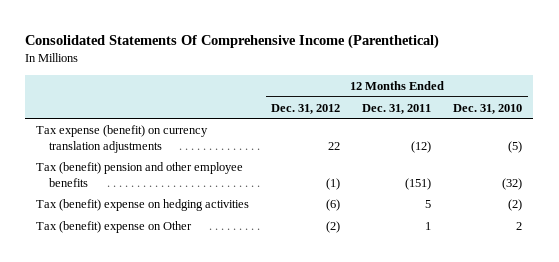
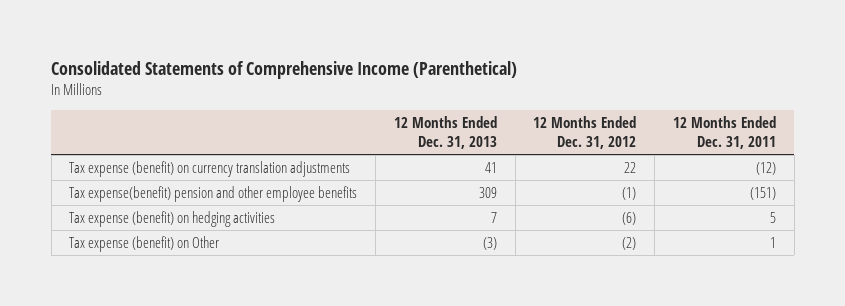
- Consolidated Statements Of Comprehensive Income (Parenthetical)
+ Consolidated Statements of Comprehensive Income (Parenthetical)
- | 12 Months Ended Dec. 31, 2012 | 12 Months Ended Dec. 31, 2011 | 12 Months Ended Dec. 31, 2010
+ | 12 Months Ended Dec. 31, 2013 | 12 Months Ended Dec. 31, 2012 | 12 Months Ended Dec. 31, 2011
- Tax (benefit) pension and other employee benefits | (1) | (151) | (32)
- Tax (benefit) expense on hedging activities | (6) | 5 | (2)
- Tax (benefit) expense on Other | (2) | 1 | 2
+ Tax expense(benefit) pension and other employee benefits | 309 | (1) | (151)
+ Tax expense (benefit) on hedging activities | 7 | (6) | 5
+ Tax expense (benefit) on Other | (3) | (2) | 1

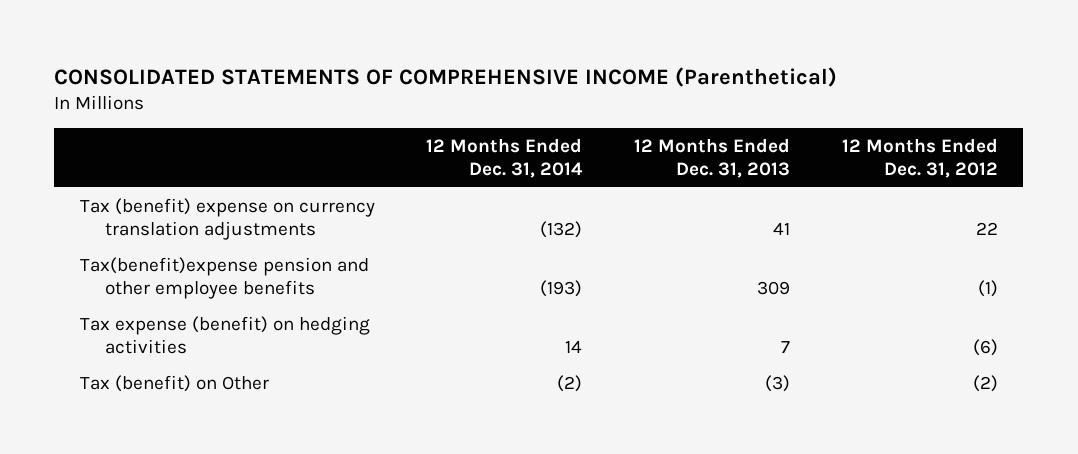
- Consolidated Statements of Comprehensive Income (Parenthetical)
+ CONSOLIDATED STATEMENTS OF COMPREHENSIVE INCOME (Parenthetical)
- | 12 Months Ended Dec. 31, 2013 | 12 Months Ended Dec. 31, 2012 | 12 Months Ended Dec. 31, 2011
+ | 12 Months Ended Dec. 31, 2014 | 12 Months Ended Dec. 31, 2013 | 12 Months Ended Dec. 31, 2012
- Tax expense (benefit) on currency translation adjustments | 41 | 22 | (12)
- Tax expense(benefit) pension and other employee benefits | 309 | (1) | (151)
+ Tax (benefit) expense on currency translation adjustments | (132) | 41 | 22
+ Tax(benefit)expense pension and other employee benefits | (193) | 309 | (1)
- Tax expense (benefit) on Other | (3) | (2) | 1
+ Tax (benefit) on Other | (2) | (3) | (2)

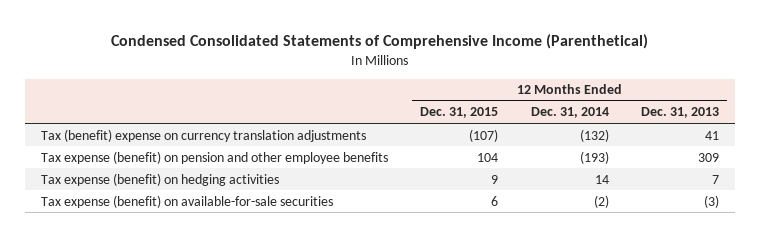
- CONSOLIDATED STATEMENTS OF COMPREHENSIVE INCOME (Parenthetical)
+ Condensed Consolidated Statements of Comprehensive Income (Parenthetical)
- | 12 Months Ended Dec. 31, 2014 | 12 Months Ended Dec. 31, 2013 | 12 Months Ended Dec. 31, 2012
+ | 12 Months Ended Dec. 31, 2015 | 12 Months Ended Dec. 31, 2014 | 12 Months Ended Dec. 31, 2013
- Tax(benefit)expense pension and other employee benefits | (193) | 309 | (1)
+ Tax expense (benefit) on pension and other employee benefits | 104 | (193) | 309
- Tax (benefit) on Other | (2) | (3) | (2)
+ Tax expense (benefit) on available-for-sale securities | 6 | (2) | (3)

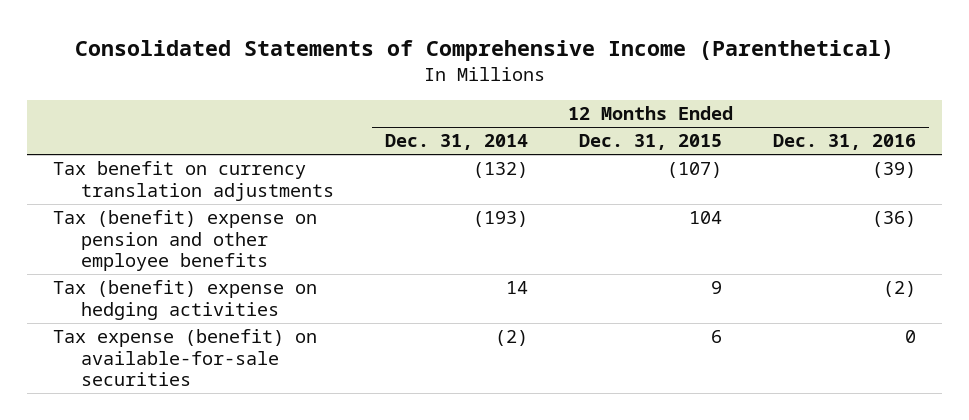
- Condensed Consolidated Statements of Comprehensive Income (Parenthetical)
+ Consolidated Statements of Comprehensive Income (Parenthetical)
- | 12 Months Ended Dec. 31, 2015 | 12 Months Ended Dec. 31, 2014 | 12 Months Ended Dec. 31, 2013
+ | 12 Months Ended Dec. 31, 2014 | 12 Months Ended Dec. 31, 2015 | 12 Months Ended Dec. 31, 2016
- Tax (benefit) expense on currency translation adjustments | (107) | (132) | 41
- Tax expense (benefit) on pension and other employee benefits | 104 | (193) | 309
- Tax expense (benefit) on hedging activities | 9 | 14 | 7
+ Tax benefit on currency translation adjustments | (132) | (107) | (39)
+ Tax (benefit) expense on pension and other employee benefits | (193) | 104 | (36)
+ Tax (benefit) expense on hedging activities | 14 | 9 | (2)

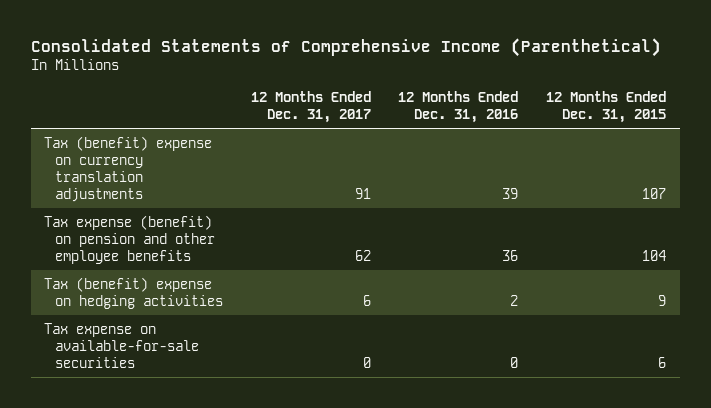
- | 12 Months Ended Dec. 31, 2014 | 12 Months Ended Dec. 31, 2015 | 12 Months Ended Dec. 31, 2016
+ | 12 Months Ended Dec. 31, 2017 | 12 Months Ended Dec. 31, 2016 | 12 Months Ended Dec. 31, 2015
- Tax benefit on currency translation adjustments | (132) | (107) | (39)
- Tax (benefit) expense on pension and other employee benefits | (193) | 104 | (36)
- Tax (benefit) expense on hedging activities | 14 | 9 | (2)
- Tax expense (benefit) on available-for-sale securities | (2) | 6 | 0
+ Tax (benefit) expense on currency translation adjustments | 91 | 39 | 107
+ Tax expense (benefit) on pension and other employee benefits | 62 | 36 | 104
+ Tax (benefit) expense on hedging activities | 6 | 2 | 9
+ Tax expense on available-for-sale securities | 0 | 0 | 6

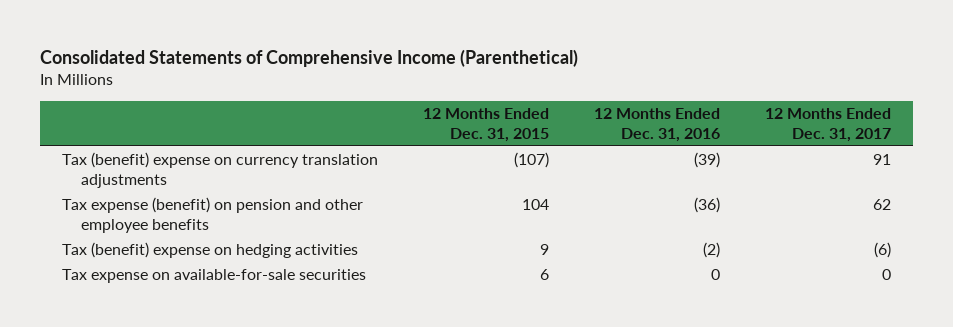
- | 12 Months Ended Dec. 31, 2017 | 12 Months Ended Dec. 31, 2016 | 12 Months Ended Dec. 31, 2015
+ | 12 Months Ended Dec. 31, 2015 | 12 Months Ended Dec. 31, 2016 | 12 Months Ended Dec. 31, 2017
- Tax (benefit) expense on currency translation adjustments | 91 | 39 | 107
- Tax expense (benefit) on pension and other employee benefits | 62 | 36 | 104
- Tax (benefit) expense on hedging activities | 6 | 2 | 9
+ Tax (benefit) expense on currency translation adjustments | (107) | (39) | 91
+ Tax expense (benefit) on pension and other employee benefits | 104 | (36) | 62
+ Tax (benefit) expense on hedging activities | 9 | (2) | (6)

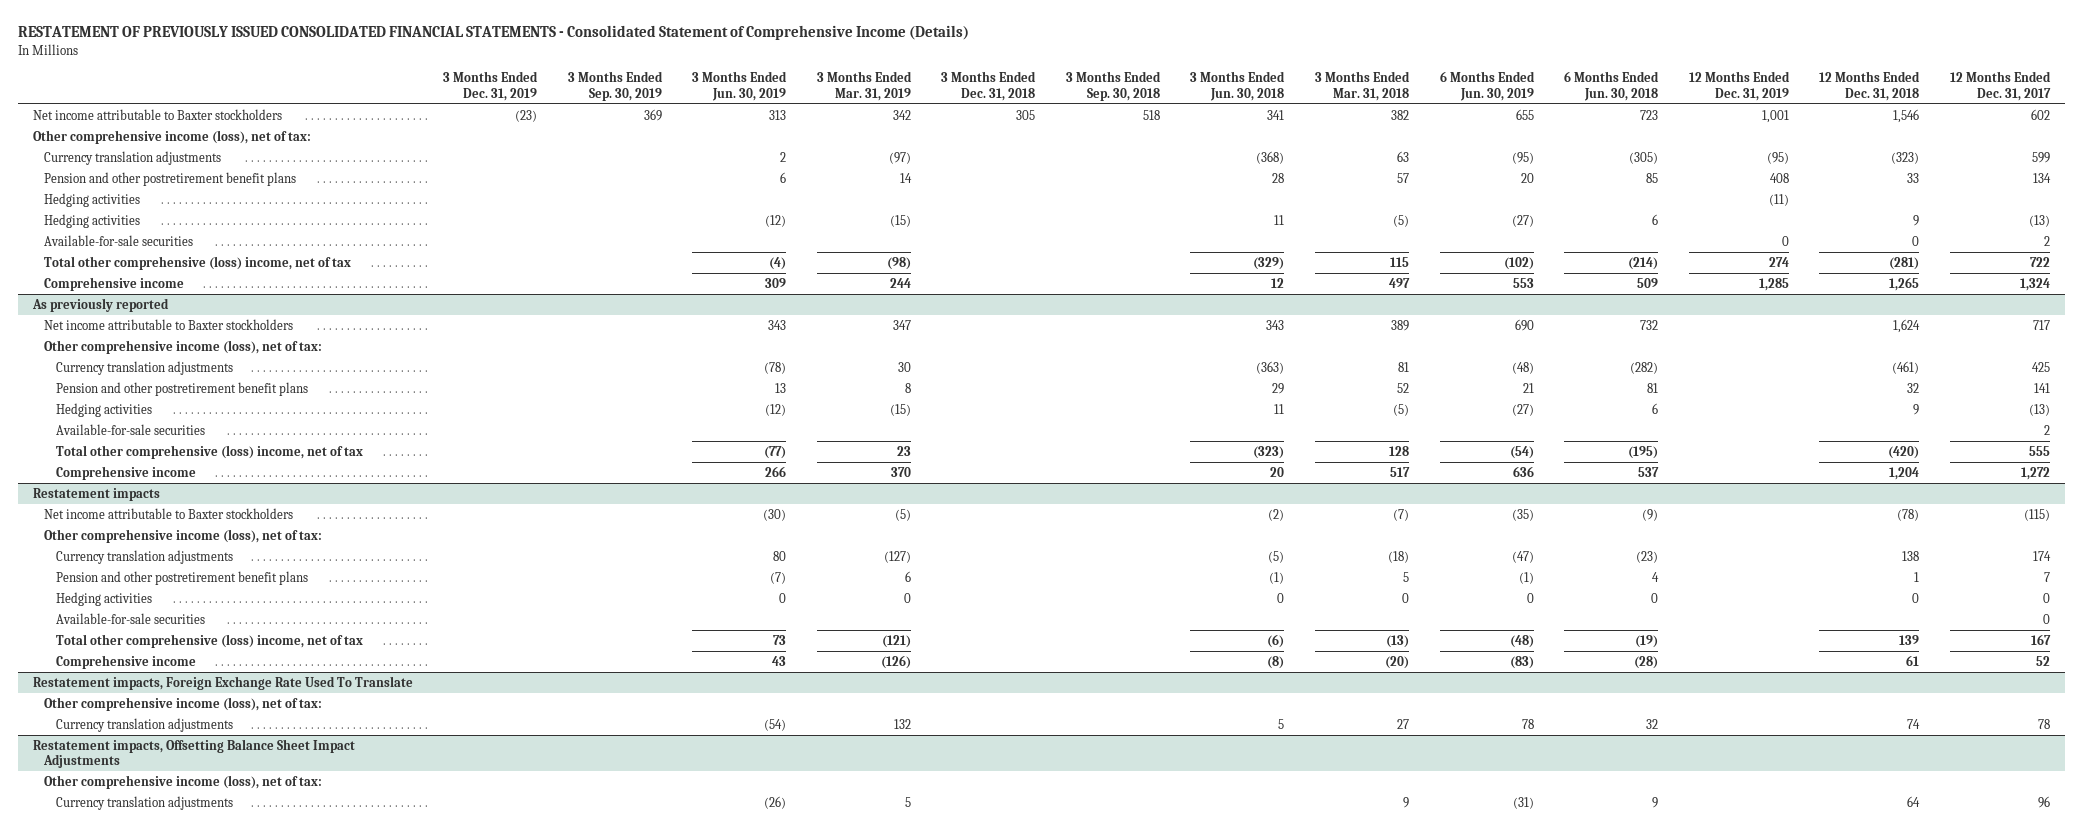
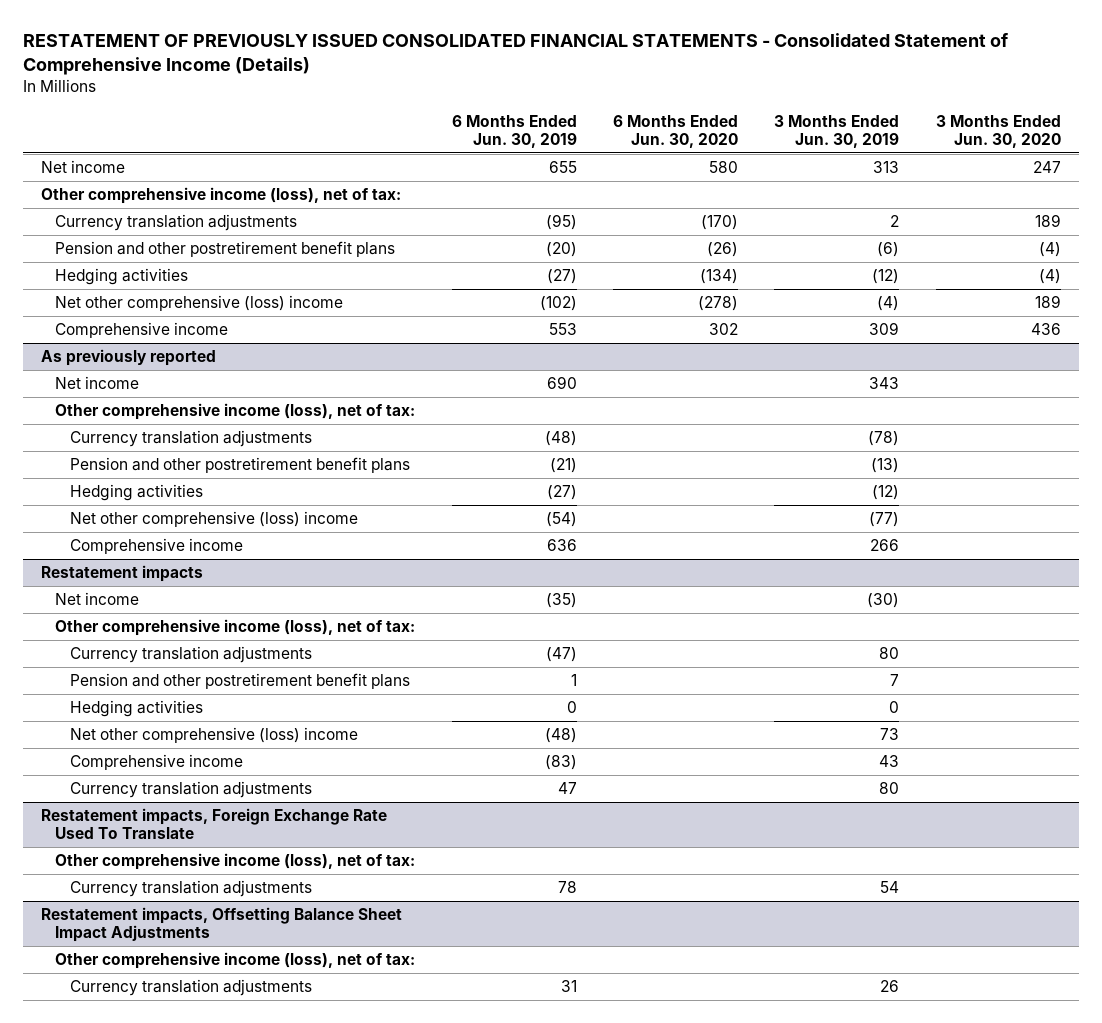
- | 3 Months Ended Dec. 31, 2019 | 3 Months Ended Sep. 30, 2019 | 3 Months Ended Jun. 30, 2019 | 3 Months Ended Mar. 31, 2019 | 3 Months Ended Dec. 31, 2018 | 3 Months Ended Sep. 30, 2018 | 3 Months Ended Jun. 30, 2018 | 3 Months Ended Mar. 31, 2018 | 6 Months Ended Jun. 30, 2019 | 6 Months Ended Jun. 30, 2018 | 12 Months Ended Dec. 31, 2019 | 12 Months Ended Dec. 31, 2018 | 12 Months Ended Dec. 31, 2017
+ | 6 Months Ended Jun. 30, 2019 | 6 Months Ended Jun. 30, 2020 | 3 Months Ended Jun. 30, 2019 | 3 Months Ended Jun. 30, 2020
- Net income attributable to Baxter stockholders | (23) | 369 | 313 | 342 | 305 | 518 | 341 | 382 | 655 | 723 | 1,001 | 1,546 | 602
+ Net income | 655 | 580 | 313 | 247
- Pension and other postretirement benefit plans | | | 6 | 14 | | | 28 | 57 | 20 | 85 | 408 | 33 | 134
- Hedging activities | | | | | | | | | | | (11) | |
+ Pension and other postretirement benefit plans | (20) | (26) | (6) | (4)
- Available-for-sale securities | | | | | | | | | | | 0 | 0 | 2
- Total other comprehensive (loss) income, net of tax | | | (4) | (98) | | | (329) | 115 | (102) | (214) | 274 | (281) | 722
+ Net other comprehensive (loss) income | (102) | (278) | (4) | 189
@ As previously reported
- Net income attributable to Baxter stockholders | | | 343 | 347 | | | 343 | 389 | 690 | 732 | | 1,624 | 717
+ Net income | 690 | | 343 |
- Pension and other postretirement benefit plans | | | 13 | 8 | | | 29 | 52 | 21 | 81 | | 32 | 141
+ Pension and other postretirement benefit plans | (21) | | (13) |
- Available-for-sale securities | | | | | | | | | | | | | 2
- Total other comprehensive (loss) income, net of tax | | | (77) | 23 | | | (323) | 128 | (54) | (195) | | (420) | 555
+ Net other comprehensive (loss) income | (54) | | (77) |
@ Restatement impacts
- Net income attributable to Baxter stockholders | | | (30) | (5) | | | (2) | (7) | (35) | (9) | | (78) | (115)
+ Net income | (35) | | (30) |
- Pension and other postretirement benefit plans | | | (7) | 6 | | | (1) | 5 | (1) | 4 | | 1 | 7
+ Pension and other postretirement benefit plans | 1 | | 7 |
- Available-for-sale securities | | | | | | | | | | | | | 0
- Total other comprehensive (loss) income, net of tax | | | 73 | (121) | | | (6) | (13) | (48) | (19) | | 139 | 167
+ Net other comprehensive (loss) income | (48) | | 73 |
+ Currency translation adjustments | 47 | | 80 |
@ Restatement impacts, Foreign Exchange Rate Used To Translate
- Currency translation adjustments | | | (54) | 132 | | | 5 | 27 | 78 | 32 | | 74 | 78
+ Currency translation adjustments | 78 | | 54 |
@ Restatement impacts, Offsetting Balance Sheet Impact Adjustments
- Currency translation adjustments | | | (26) | 5 | | | | 9 | (31) | 9 | | 64 | 96
+ Currency translation adjustments | 31 | | 26 |

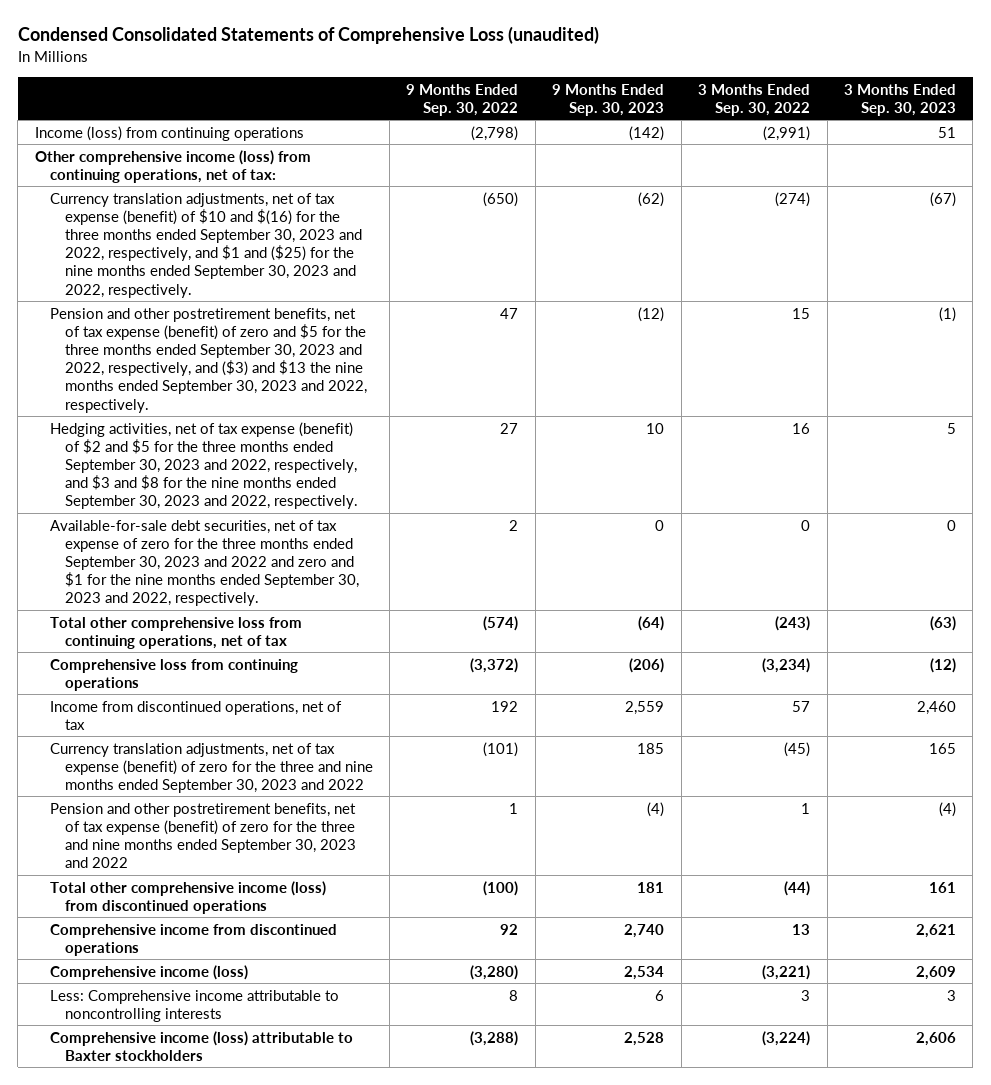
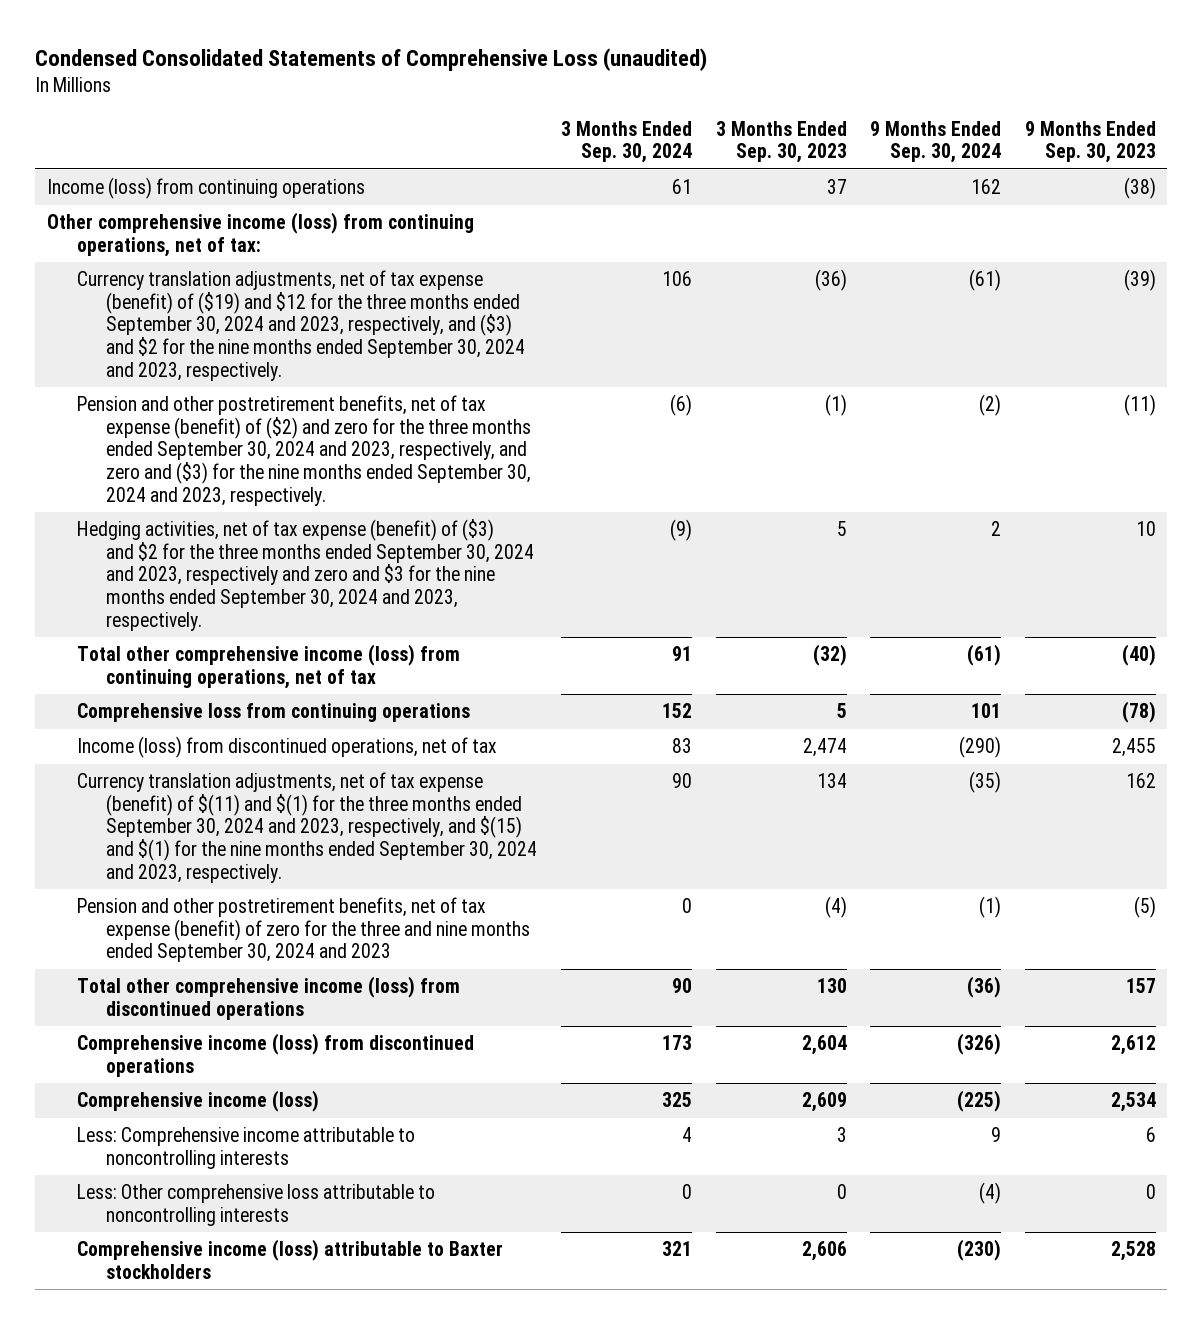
- | 9 Months Ended Sep. 30, 2022 | 9 Months Ended Sep. 30, 2023 | 3 Months Ended Sep. 30, 2022 | 3 Months Ended Sep. 30, 2023
+ | 3 Months Ended Sep. 30, 2024 | 3 Months Ended Sep. 30, 2023 | 9 Months Ended Sep. 30, 2024 | 9 Months Ended Sep. 30, 2023
- Income (loss) from continuing operations | (2,798) | (142) | (2,991) | 51
+ Income (loss) from continuing operations | 61 | 37 | 162 | (38)
- Currency translation adjustments, net of tax expense (benefit) of $10 and $(16) for the three months ended September 30, 2023 and 2022, respectively, and $1 and ($25) for the nine months ended September 30, 2023 and 2022, respectively. | (650) | (62) | (274) | (67)
- Pension and other postretirement benefits, net of tax expense (benefit) of zero and $5 for the three months ended September 30, 2023 and 2022, respectively, and ($3) and $13 the nine months ended September 30, 2023 and 2022, respectively. | 47 | (12) | 15 | (1)
- Hedging activities, net of tax expense (benefit) of $2 and $5 for the three months ended September 30, 2023 and 2022, respectively, and $3 and $8 for the nine months ended September 30, 2023 and 2022, respectively. | 27 | 10 | 16 | 5
- Available-for-sale debt securities, net of tax expense of zero for the three months ended September 30, 2023 and 2022 and zero and $1 for the nine months ended September 30, 2023 and 2022, respectively. | 2 | 0 | 0 | 0
- Total other comprehensive loss from continuing operations, net of tax | (574) | (64) | (243) | (63)
- Comprehensive loss from continuing operations | (3,372) | (206) | (3,234) | (12)
- Income from discontinued operations, net of tax | 192 | 2,559 | 57 | 2,460
- Currency translation adjustments, net of tax expense (benefit) of zero for the three and nine months ended September 30, 2023 and 2022 | (101) | 185 | (45) | 165
- Pension and other postretirement benefits, net of tax expense (benefit) of zero for the three and nine months ended September 30, 2023 and 2022 | 1 | (4) | 1 | (4)
- Total other comprehensive income (loss) from discontinued operations | (100) | 181 | (44) | 161
- Comprehensive income from discontinued operations | 92 | 2,740 | 13 | 2,621
+ Currency translation adjustments, net of tax expense (benefit) of ($19) and $12 for the three months ended September 30, 2024 and 2023, respectively, and ($3) and $2 for the nine months ended September 30, 2024 and 2023, respectively. | 106 | (36) | (61) | (39)
+ Pension and other postretirement benefits, net of tax expense (benefit) of ($2) and zero for the three months ended September 30, 2024 and 2023, respectively, and zero and ($3) for the nine months ended September 30, 2024 and 2023, respectively. | (6) | (1) | (2) | (11)
+ Hedging activities, net of tax expense (benefit) of ($3) and $2 for the three months ended September 30, 2024 and 2023, respectively and zero and $3 for the nine months ended September 30, 2024 and 2023, respectively. | (9) | 5 | 2 | 10
+ Total other comprehensive income (loss) from continuing operations, net of tax | 91 | (32) | (61) | (40)
+ Comprehensive loss from continuing operations | 152 | 5 | 101 | (78)
+ Income (loss) from discontinued operations, net of tax | 83 | 2,474 | (290) | 2,455
+ Currency translation adjustments, net of tax expense (benefit) of $(11) and $(1) for the three months ended September 30, 2024 and 2023, respectively, and $(15) and $(1) for the nine months ended September 30, 2024 and 2023, respectively. | 90 | 134 | (35) | 162
+ Pension and other postretirement benefits, net of tax expense (benefit) of zero for the three and nine months ended September 30, 2024 and 2023 | 0 | (4) | (1) | (5)
+ Total other comprehensive income (loss) from discontinued operations | 90 | 130 | (36) | 157
+ Comprehensive income (loss) from discontinued operations | 173 | 2,604 | (326) | 2,612
+ Less: Other comprehensive loss attributable to noncontrolling interests | 0 | 0 | (4) | 0

